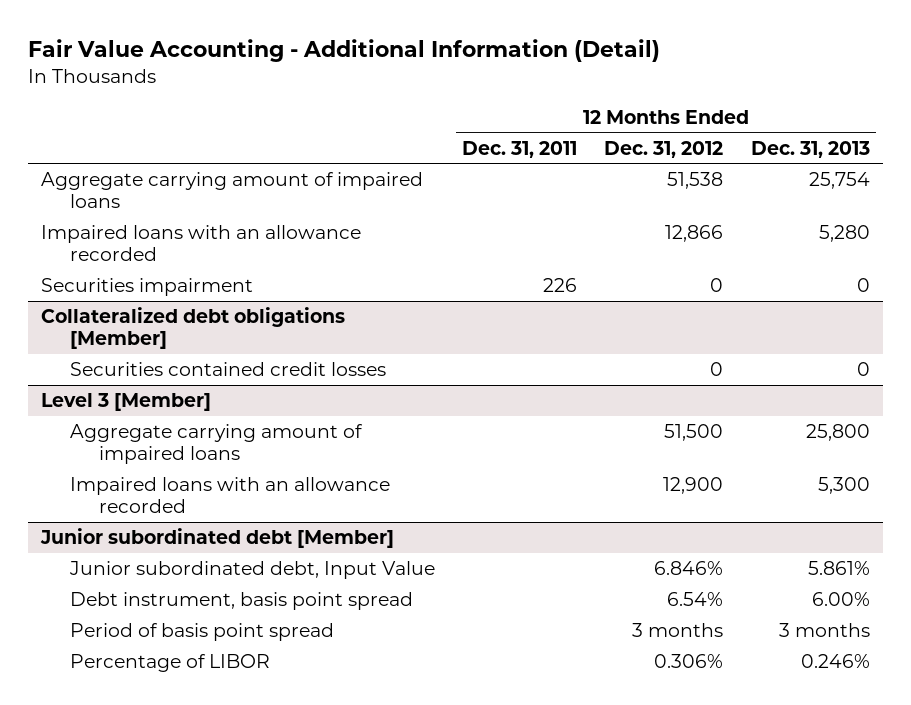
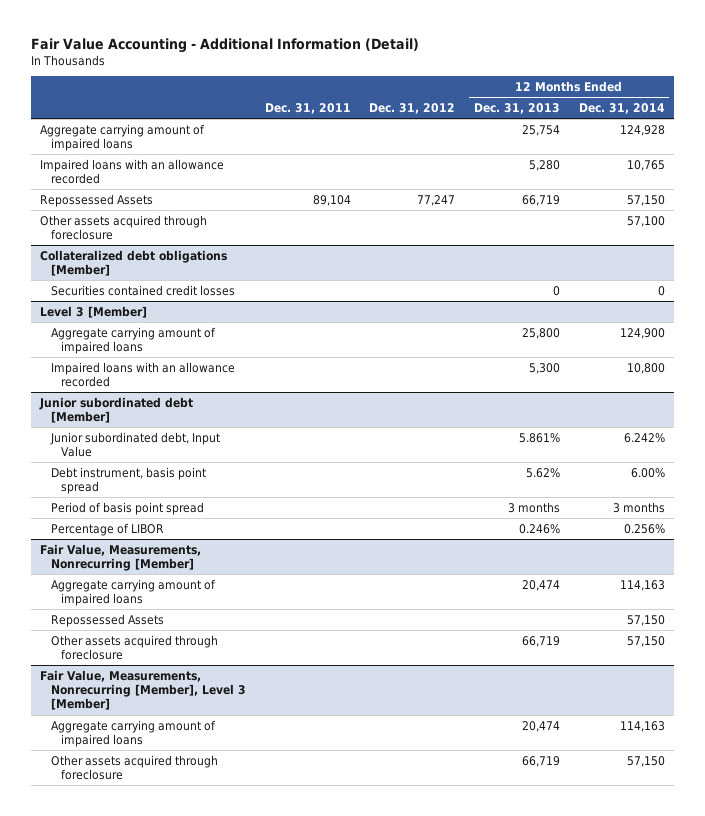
- | 12 Months Ended Dec. 31, 2011 | 12 Months Ended Dec. 31, 2012 | 12 Months Ended Dec. 31, 2013
+ | Dec. 31, 2011 | Dec. 31, 2012 | 12 Months Ended Dec. 31, 2013 | 12 Months Ended Dec. 31, 2014
- Securities impairment | 226 | 0 | 0
+ Repossessed Assets | 89,104 | 77,247 | 66,719 | 57,150
+ Other assets acquired through foreclosure | | | | 57,100
@ Junior subordinated debt [Member]
- Debt instrument, basis point spread | | 6.54% | 6.00%
+ Debt instrument, basis point spread | | | 5.62% | 6.00%
+ Fair Value, Measurements, Nonrecurring [Member]
+ Aggregate carrying amount of impaired loans | | | 20,474 | 114,163
+ Repossessed Assets | | | | 57,150
+ Other assets acquired through foreclosure | | | 66,719 | 57,150
+ Fair Value, Measurements, Nonrecurring [Member], Level 3 [Member]
+ Aggregate carrying amount of impaired loans | | | 20,474 | 114,163
+ Other assets acquired through foreclosure | | | 66,719 | 57,150

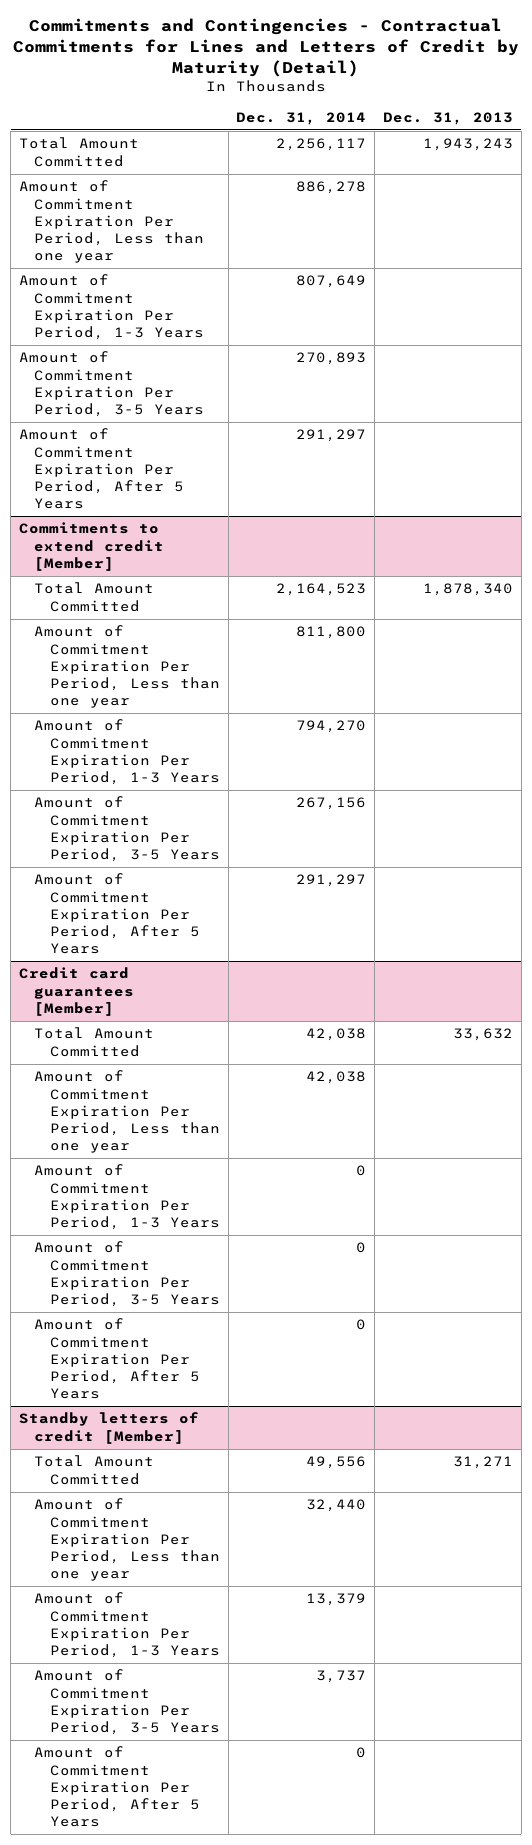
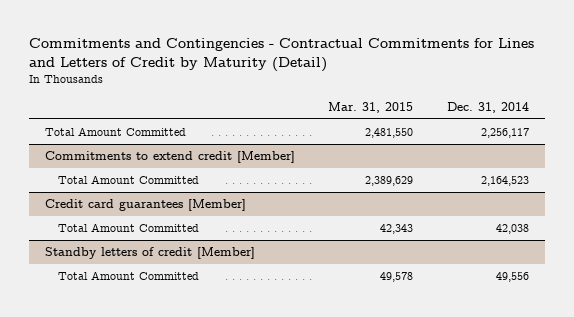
- | Dec. 31, 2014 | Dec. 31, 2013
+ | Mar. 31, 2015 | Dec. 31, 2014
- Amount of Commitment Expiration Per Period, Less than one year | 886,278 |
- Amount of Commitment Expiration Per Period, 1-3 Years | 807,649 |
- Amount of Commitment Expiration Per Period, 3-5 Years | 270,893 |
- Amount of Commitment Expiration Per Period, After 5 Years | 291,297 |
@ Commitments to extend credit [Member]
- Amount of Commitment Expiration Per Period, Less than one year | 811,800 |
- Amount of Commitment Expiration Per Period, 1-3 Years | 794,270 |
- Amount of Commitment Expiration Per Period, 3-5 Years | 267,156 |
- Amount of Commitment Expiration Per Period, After 5 Years | 291,297 |
@ Credit card guarantees [Member]
- Amount of Commitment Expiration Per Period, Less than one year | 42,038 |
- Amount of Commitment Expiration Per Period, 1-3 Years | 0 |
- Amount of Commitment Expiration Per Period, 3-5 Years | 0 |
- Amount of Commitment Expiration Per Period, After 5 Years | 0 |
@ Standby letters of credit [Member]
- Amount of Commitment Expiration Per Period, Less than one year | 32,440 |
- Amount of Commitment Expiration Per Period, 1-3 Years | 13,379 |
- Amount of Commitment Expiration Per Period, 3-5 Years | 3,737 |
- Amount of Commitment Expiration Per Period, After 5 Years | 0 |

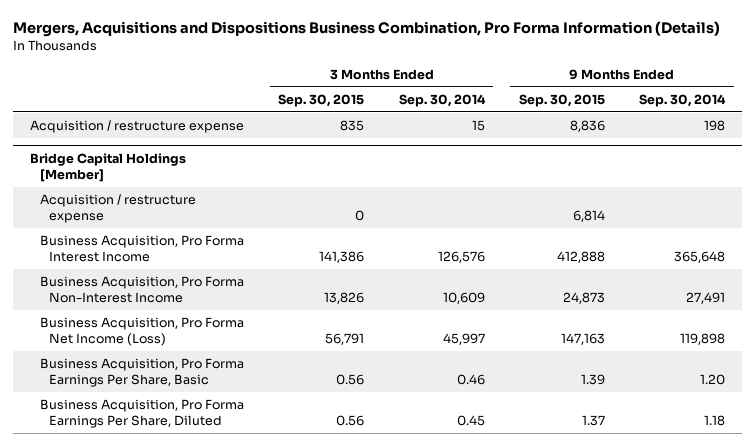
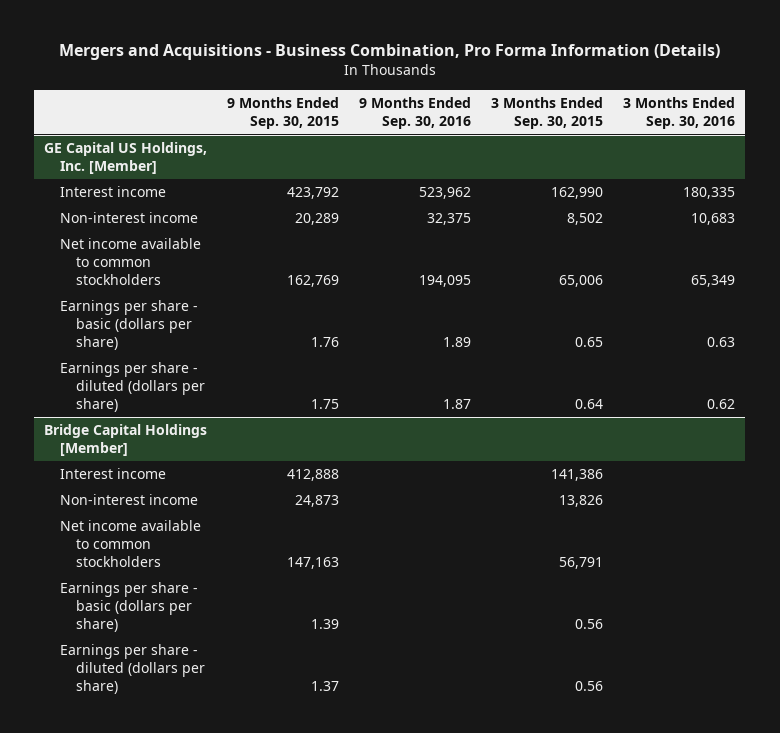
- Mergers, Acquisitions and Dispositions Business Combination, Pro Forma Information (Details)
+ Mergers and Acquisitions - Business Combination, Pro Forma Information (Details)
- | 3 Months Ended Sep. 30, 2015 | 3 Months Ended Sep. 30, 2014 | 9 Months Ended Sep. 30, 2015 | 9 Months Ended Sep. 30, 2014
+ | 9 Months Ended Sep. 30, 2015 | 9 Months Ended Sep. 30, 2016 | 3 Months Ended Sep. 30, 2015 | 3 Months Ended Sep. 30, 2016
- Acquisition / restructure expense | 835 | 15 | 8,836 | 198
+ GE Capital US Holdings, Inc. [Member]
+ Interest income | 423,792 | 523,962 | 162,990 | 180,335
+ Non-interest income | 20,289 | 32,375 | 8,502 | 10,683
+ Net income available to common stockholders | 162,769 | 194,095 | 65,006 | 65,349
+ Earnings per share - basic (dollars per share) | 1.76 | 1.89 | 0.65 | 0.63
+ Earnings per share - diluted (dollars per share) | 1.75 | 1.87 | 0.64 | 0.62
@ Bridge Capital Holdings [Member]
- Acquisition / restructure expense | 0 | | 6,814 |
- Business Acquisition, Pro Forma Interest Income | 141,386 | 126,576 | 412,888 | 365,648
- Business Acquisition, Pro Forma Non-Interest Income | 13,826 | 10,609 | 24,873 | 27,491
- Business Acquisition, Pro Forma Net Income (Loss) | 56,791 | 45,997 | 147,163 | 119,898
- Business Acquisition, Pro Forma Earnings Per Share, Basic | 0.56 | 0.46 | 1.39 | 1.20
- Business Acquisition, Pro Forma Earnings Per Share, Diluted | 0.56 | 0.45 | 1.37 | 1.18
+ Interest income | 412,888 | | 141,386 |
+ Non-interest income | 24,873 | | 13,826 |
+ Net income available to common stockholders | 147,163 | | 56,791 |
+ Earnings per share - basic (dollars per share) | 1.39 | | 0.56 |
+ Earnings per share - diluted (dollars per share) | 1.37 | | 0.56 |

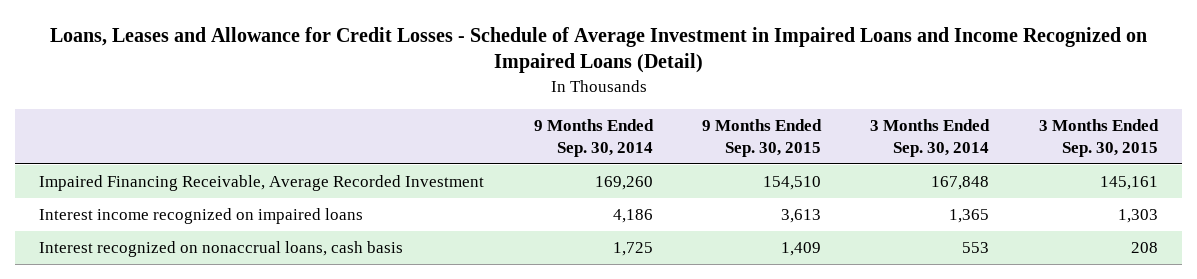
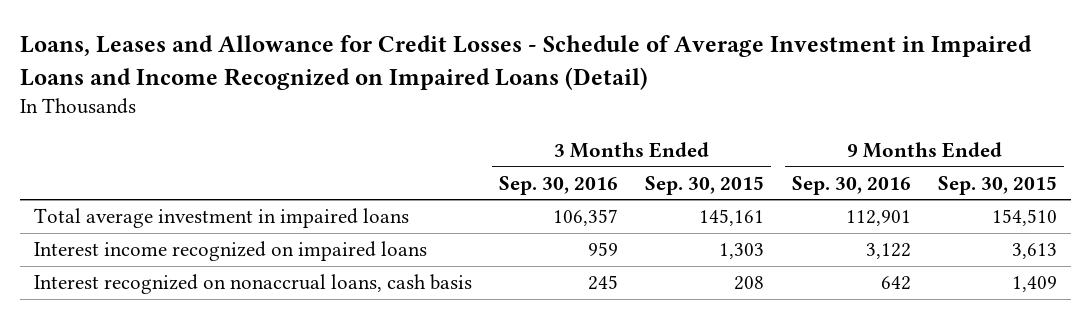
- | 9 Months Ended Sep. 30, 2014 | 9 Months Ended Sep. 30, 2015 | 3 Months Ended Sep. 30, 2014 | 3 Months Ended Sep. 30, 2015
+ | 3 Months Ended Sep. 30, 2016 | 3 Months Ended Sep. 30, 2015 | 9 Months Ended Sep. 30, 2016 | 9 Months Ended Sep. 30, 2015
- Impaired Financing Receivable, Average Recorded Investment | 169,260 | 154,510 | 167,848 | 145,161
+ Total average investment in impaired loans | 106,357 | 145,161 | 112,901 | 154,510

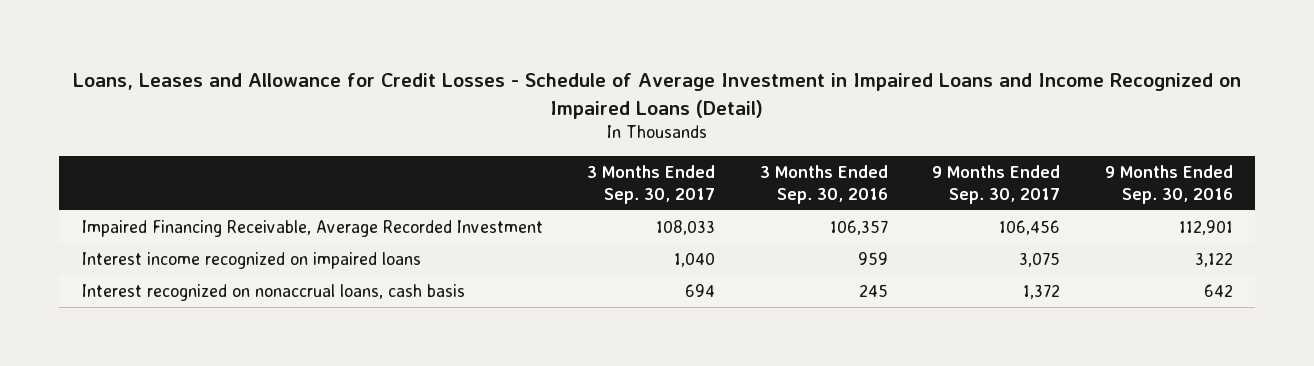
- | 3 Months Ended Sep. 30, 2016 | 3 Months Ended Sep. 30, 2015 | 9 Months Ended Sep. 30, 2016 | 9 Months Ended Sep. 30, 2015
+ | 3 Months Ended Sep. 30, 2017 | 3 Months Ended Sep. 30, 2016 | 9 Months Ended Sep. 30, 2017 | 9 Months Ended Sep. 30, 2016
- Total average investment in impaired loans | 106,357 | 145,161 | 112,901 | 154,510
+ Impaired Financing Receivable, Average Recorded Investment | 108,033 | 106,357 | 106,456 | 112,901

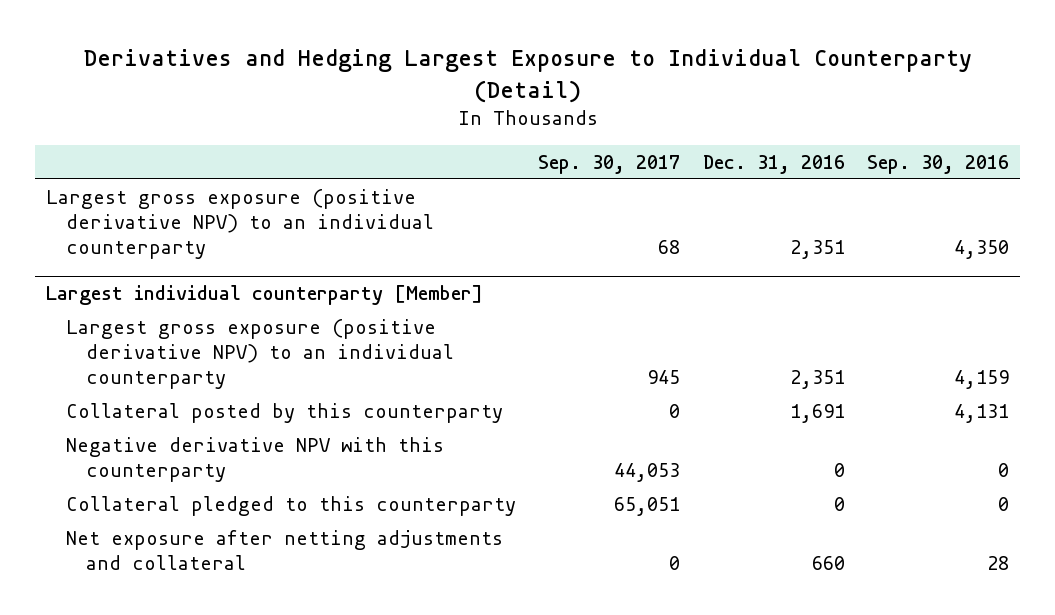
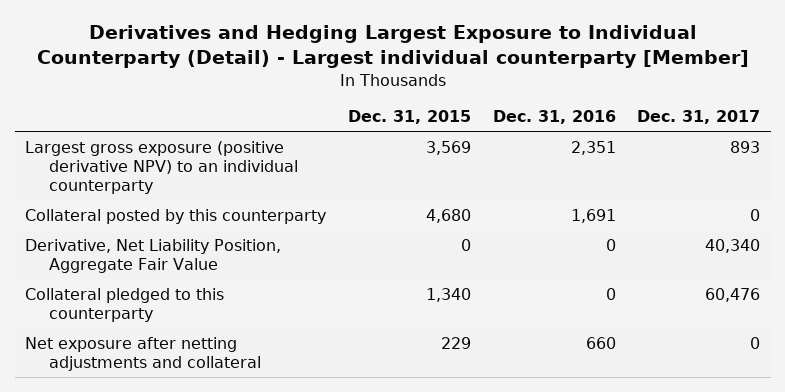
- Derivatives and Hedging Largest Exposure to Individual Counterparty (Detail)
+ Derivatives and Hedging Largest Exposure to Individual Counterparty (Detail) - Largest individual counterparty [Member]
- | Sep. 30, 2017 | Dec. 31, 2016 | Sep. 30, 2016
+ | Dec. 31, 2015 | Dec. 31, 2016 | Dec. 31, 2017
- Largest individual counterparty [Member]
- Largest gross exposure (positive derivative NPV) to an individual counterparty | 945 | 2,351 | 4,159
- Negative derivative NPV with this counterparty | 44,053 | 0 | 0
+ Derivative, Net Liability Position, Aggregate Fair Value | 0 | 0 | 40,340

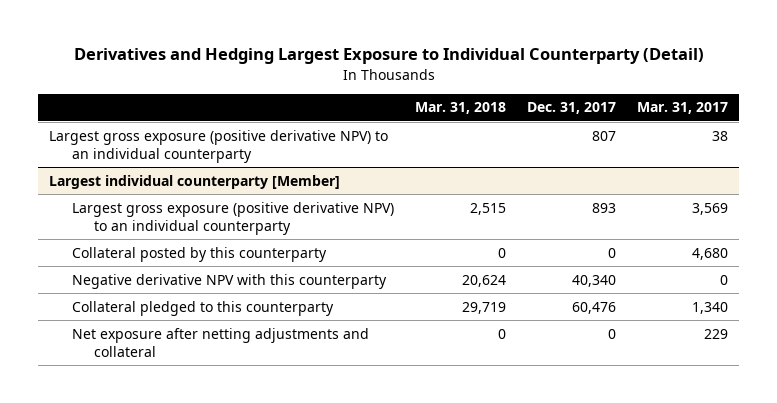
- Derivatives and Hedging Largest Exposure to Individual Counterparty (Detail) - Largest individual counterparty [Member]
+ Derivatives and Hedging Largest Exposure to Individual Counterparty (Detail)
- | Dec. 31, 2015 | Dec. 31, 2016 | Dec. 31, 2017
+ | Mar. 31, 2018 | Dec. 31, 2017 | Mar. 31, 2017
+ Largest gross exposure (positive derivative NPV) to an individual counterparty | | 807 | 38
+ Largest individual counterparty [Member]
- Derivative, Net Liability Position, Aggregate Fair Value | 0 | 0 | 40,340
+ Negative derivative NPV with this counterparty | 20,624 | 40,340 | 0

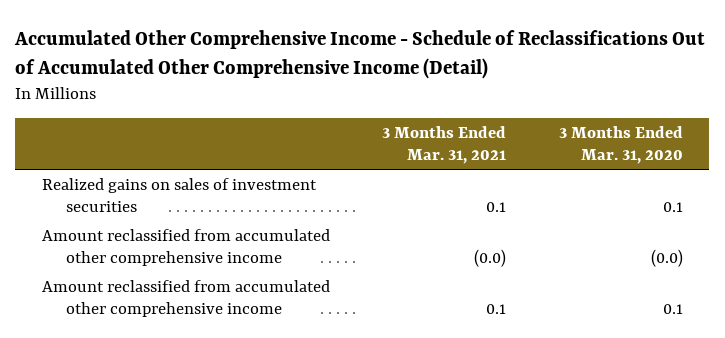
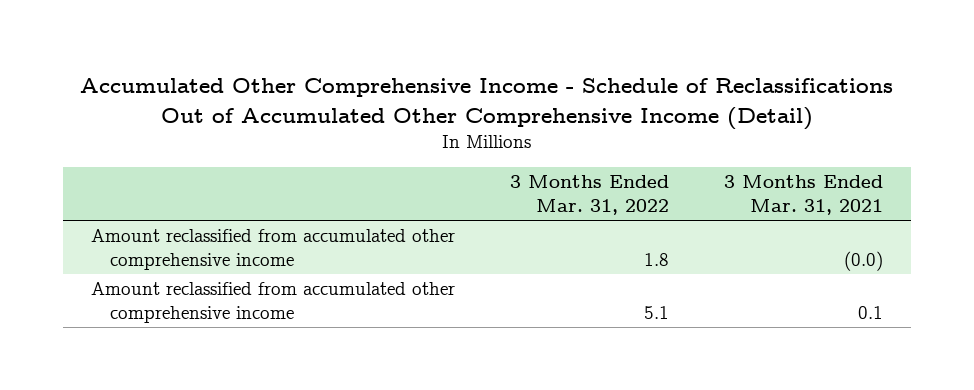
- | 3 Months Ended Mar. 31, 2021 | 3 Months Ended Mar. 31, 2020
+ | 3 Months Ended Mar. 31, 2022 | 3 Months Ended Mar. 31, 2021
- Realized gains on sales of investment securities | 0.1 | 0.1

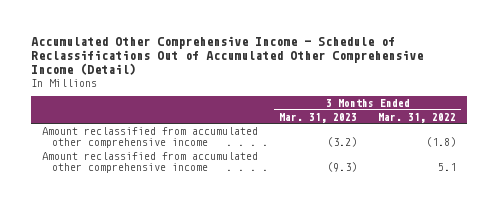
- | 3 Months Ended Mar. 31, 2022 | 3 Months Ended Mar. 31, 2021
+ | 3 Months Ended Mar. 31, 2023 | 3 Months Ended Mar. 31, 2022
- Amount reclassified from accumulated other comprehensive income | 1.8 | (0.0)
+ Amount reclassified from accumulated other comprehensive income | (3.2) | (1.8)

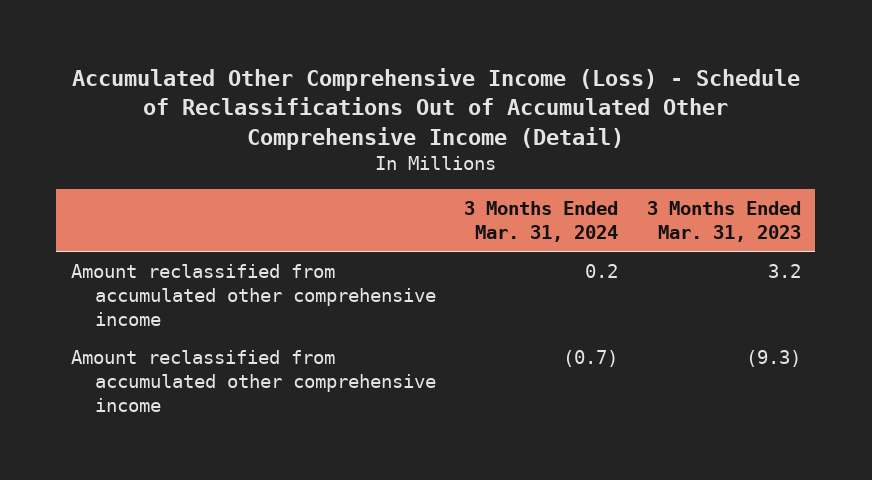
- Accumulated Other Comprehensive Income - Schedule of Reclassifications Out of Accumulated Other Comprehensive Income (Detail)
+ Accumulated Other Comprehensive Income (Loss) - Schedule of Reclassifications Out of Accumulated Other Comprehensive Income (Detail)
- | 3 Months Ended Mar. 31, 2023 | 3 Months Ended Mar. 31, 2022
+ | 3 Months Ended Mar. 31, 2024 | 3 Months Ended Mar. 31, 2023
- Amount reclassified from accumulated other comprehensive income | (3.2) | (1.8)
+ Amount reclassified from accumulated other comprehensive income | 0.2 | 3.2

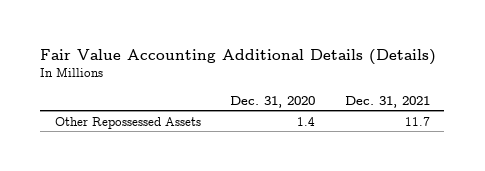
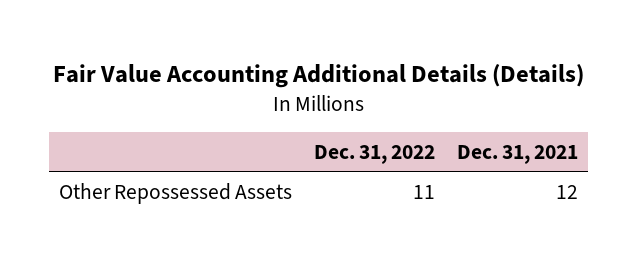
- | Dec. 31, 2020 | Dec. 31, 2021
+ | Dec. 31, 2022 | Dec. 31, 2021
- Other Repossessed Assets | 1.4 | 11.7
+ Other Repossessed Assets | 11 | 12

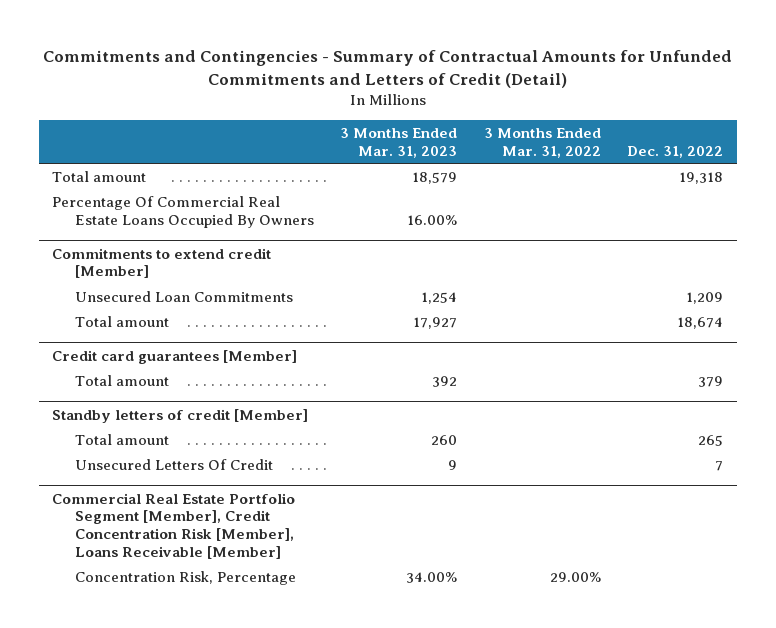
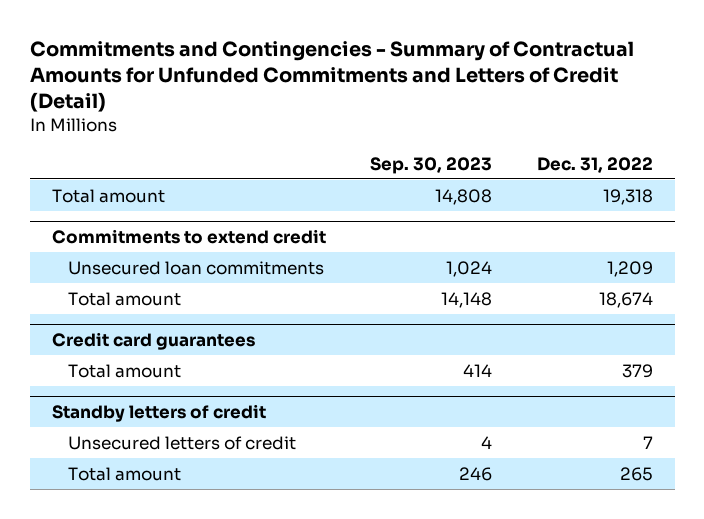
- | 3 Months Ended Mar. 31, 2023 | 3 Months Ended Mar. 31, 2022 | Dec. 31, 2022
+ | Sep. 30, 2023 | Dec. 31, 2022
- Percentage Of Commercial Real Estate Loans Occupied By Owners | 16.00% | |
- Commitments to extend credit [Member]
- Unsecured Loan Commitments | 1,254 | | 1,209
+ Commitments to extend credit
+ Unsecured loan commitments | 1,024 | 1,209
- Credit card guarantees [Member]
+ Credit card guarantees
- Standby letters of credit [Member]
+ Standby letters of credit
+ Unsecured letters of credit | 4 | 7
- Unsecured Letters Of Credit | 9 | | 7
- Commercial Real Estate Portfolio Segment [Member], Credit Concentration Risk [Member], Loans Receivable [Member]
- Concentration Risk, Percentage | 34.00% | 29.00% |

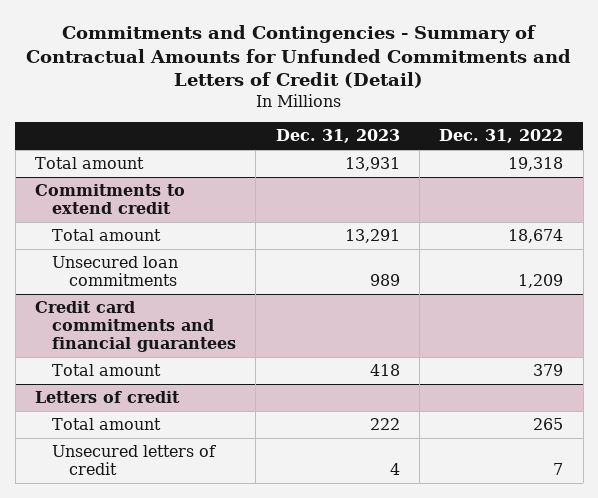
- | Sep. 30, 2023 | Dec. 31, 2022
+ | Dec. 31, 2023 | Dec. 31, 2022
- Credit card guarantees
@ Commitments to extend credit
moved down: Unsecured loan commitments | 989 | 1,209
+ Credit card commitments and financial guarantees
- Standby letters of credit
- Unsecured letters of credit | 4 | 7
+ Letters of credit
+ Unsecured letters of credit | 4 | 7

